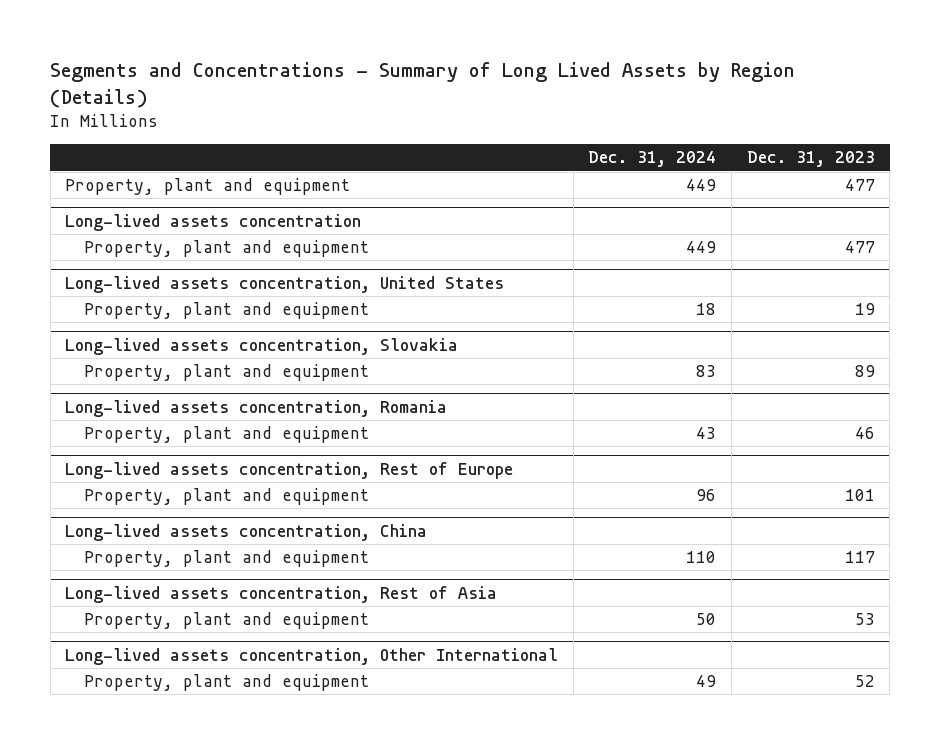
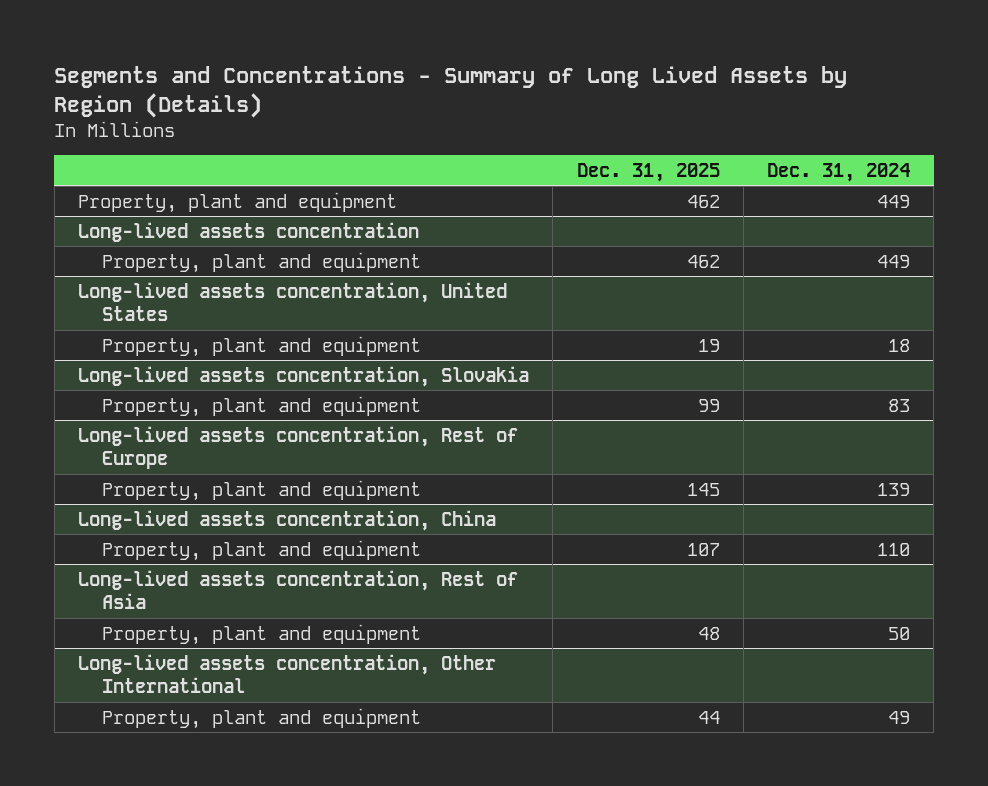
- | Dec. 31, 2024 | Dec. 31, 2023
+ | Dec. 31, 2025 | Dec. 31, 2024
- Long-lived assets concentration, Romania
- Property, plant and equipment | 43 | 46
@ Long-lived assets concentration, Rest of Europe
- Property, plant and equipment | 96 | 101
+ Property, plant and equipment | 145 | 139

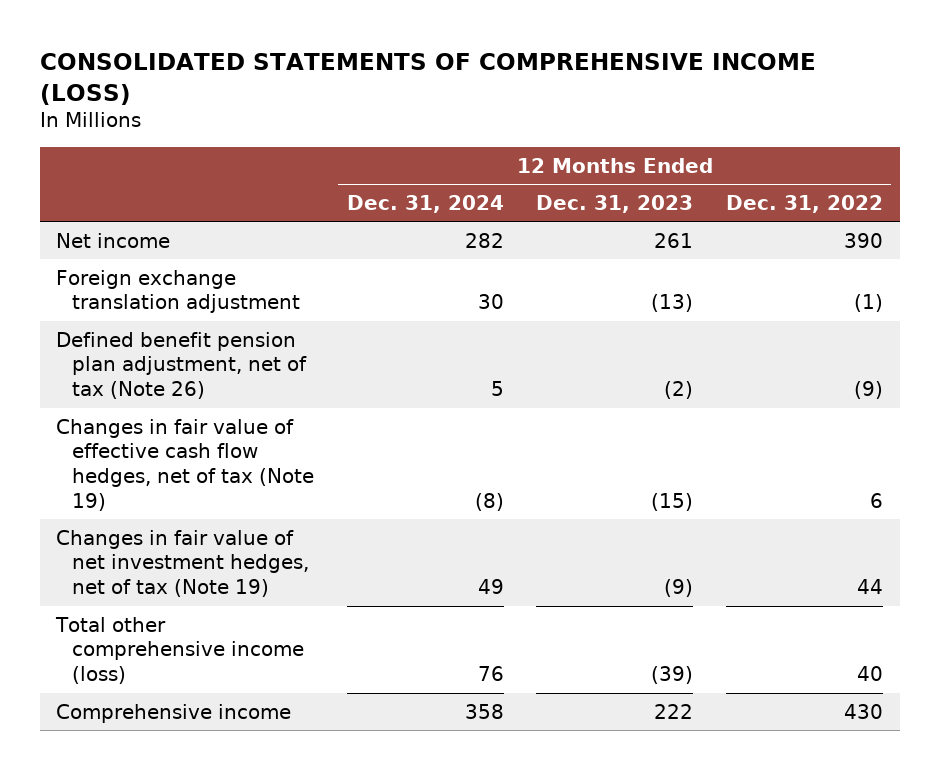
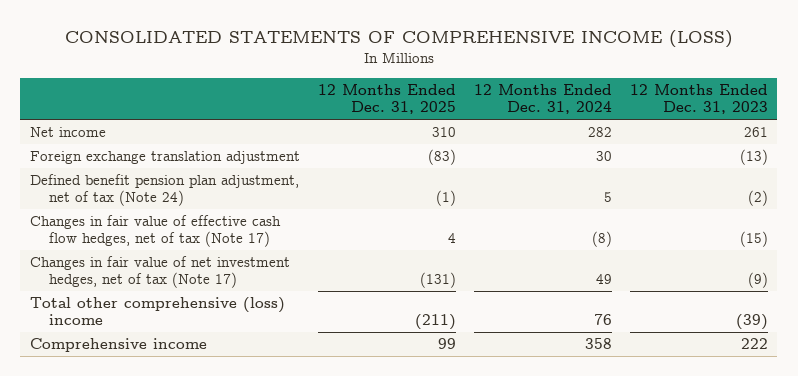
- | 12 Months Ended Dec. 31, 2024 | 12 Months Ended Dec. 31, 2023 | 12 Months Ended Dec. 31, 2022
+ | 12 Months Ended Dec. 31, 2025 | 12 Months Ended Dec. 31, 2024 | 12 Months Ended Dec. 31, 2023
- Defined benefit pension plan adjustment, net of tax (Note 26) | 5 | (2) | (9)
- Changes in fair value of effective cash flow hedges, net of tax (Note 19) | (8) | (15) | 6
- Changes in fair value of net investment hedges, net of tax (Note 19) | 49 | (9) | 44
- Total other comprehensive income (loss) | 76 | (39) | 40
+ Defined benefit pension plan adjustment, net of tax (Note 24) | (1) | 5 | (2)
+ Changes in fair value of effective cash flow hedges, net of tax (Note 17) | 4 | (8) | (15)
+ Changes in fair value of net investment hedges, net of tax (Note 17) | (131) | 49 | (9)
+ Total other comprehensive (loss) income | (211) | 76 | (39)

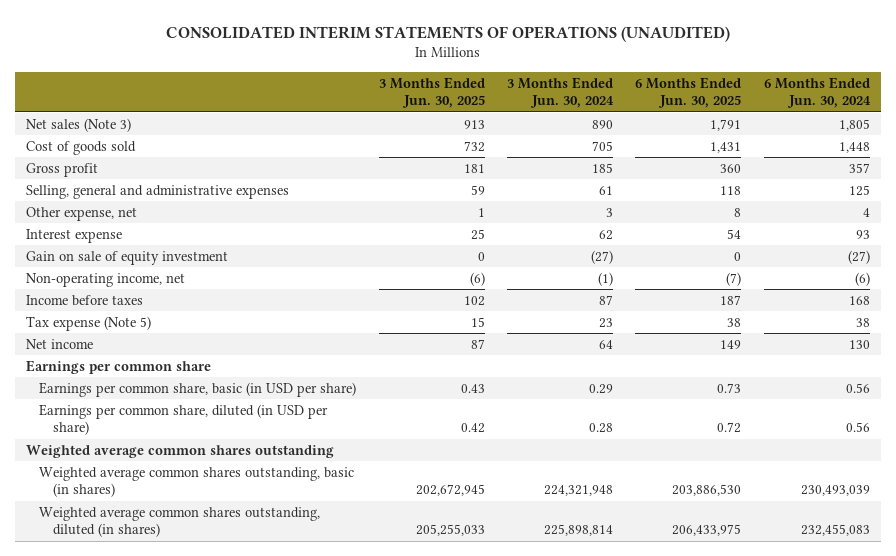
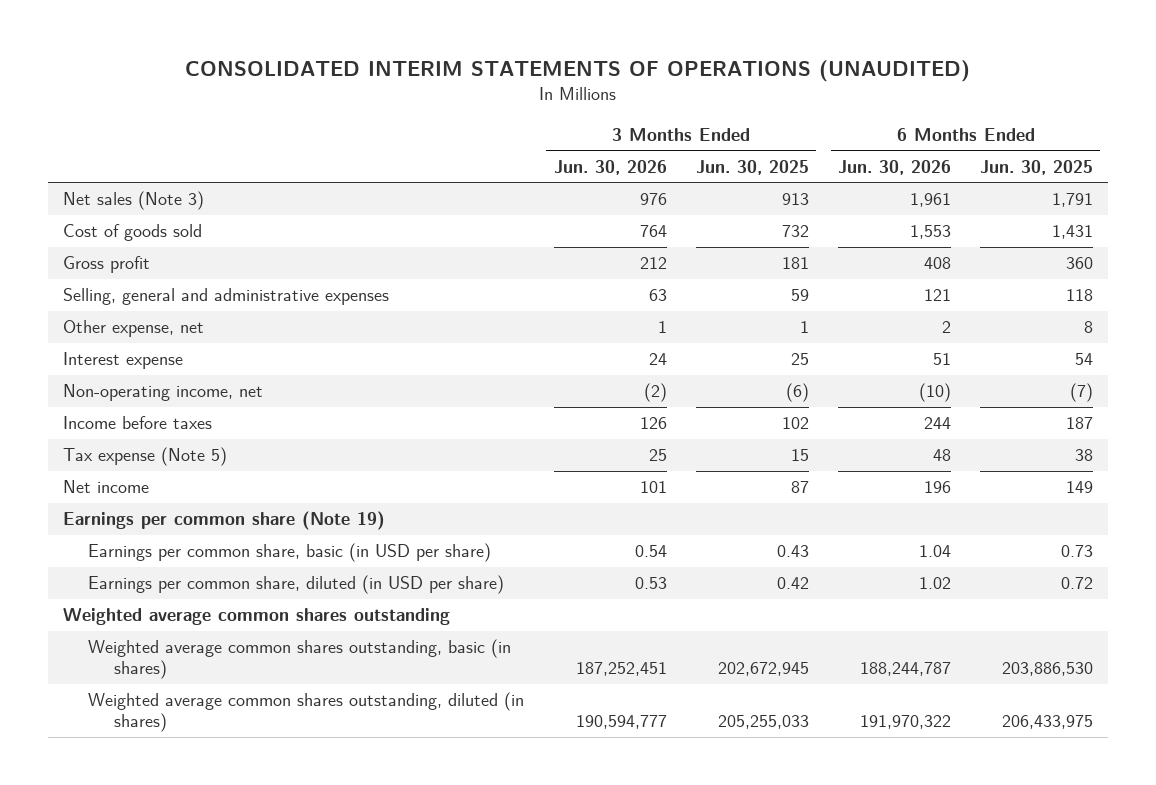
- | 3 Months Ended Jun. 30, 2025 | 3 Months Ended Jun. 30, 2024 | 6 Months Ended Jun. 30, 2025 | 6 Months Ended Jun. 30, 2024
+ | 3 Months Ended Jun. 30, 2026 | 3 Months Ended Jun. 30, 2025 | 6 Months Ended Jun. 30, 2026 | 6 Months Ended Jun. 30, 2025
- Gain on sale of equity investment | 0 | (27) | 0 | (27)
- Earnings per common share
+ Earnings per common share (Note 19)

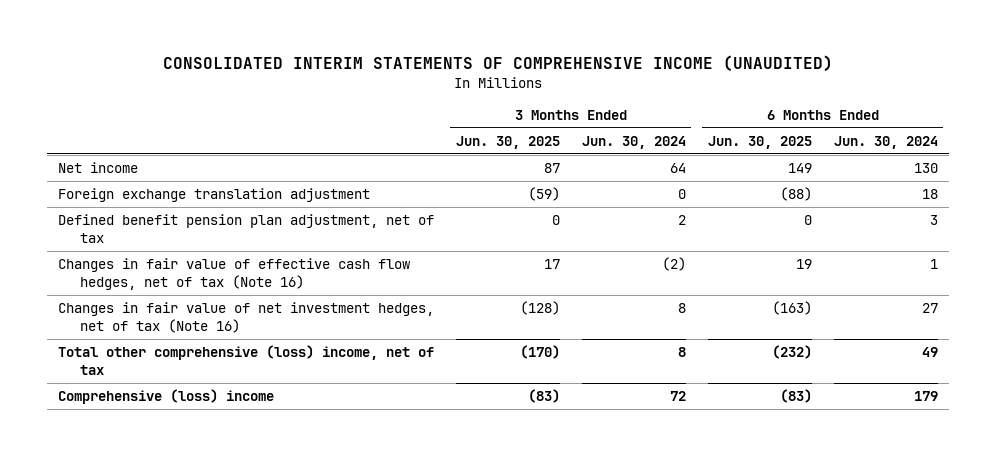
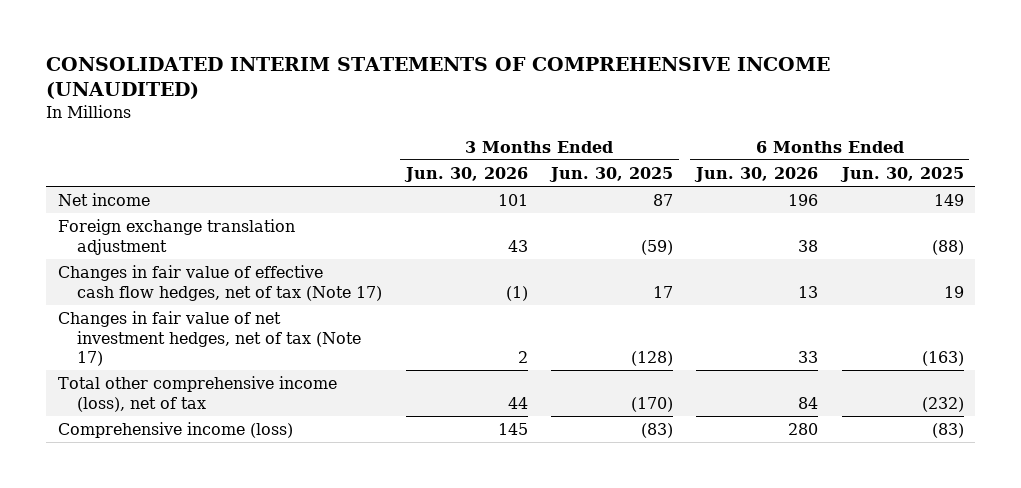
- | 3 Months Ended Jun. 30, 2025 | 3 Months Ended Jun. 30, 2024 | 6 Months Ended Jun. 30, 2025 | 6 Months Ended Jun. 30, 2024
+ | 3 Months Ended Jun. 30, 2026 | 3 Months Ended Jun. 30, 2025 | 6 Months Ended Jun. 30, 2026 | 6 Months Ended Jun. 30, 2025
- Defined benefit pension plan adjustment, net of tax | 0 | 2 | 0 | 3
- Changes in fair value of effective cash flow hedges, net of tax (Note 16) | 17 | (2) | 19 | 1
- Changes in fair value of net investment hedges, net of tax (Note 16) | (128) | 8 | (163) | 27
- Total other comprehensive (loss) income, net of tax | (170) | 8 | (232) | 49
- Comprehensive (loss) income | (83) | 72 | (83) | 179
+ Changes in fair value of effective cash flow hedges, net of tax (Note 17) | (1) | 17 | 13 | 19
+ Changes in fair value of net investment hedges, net of tax (Note 17) | 2 | (128) | 33 | (163)
+ Total other comprehensive income (loss), net of tax | 44 | (170) | 84 | (232)
+ Comprehensive income (loss) | 145 | (83) | 280 | (83)

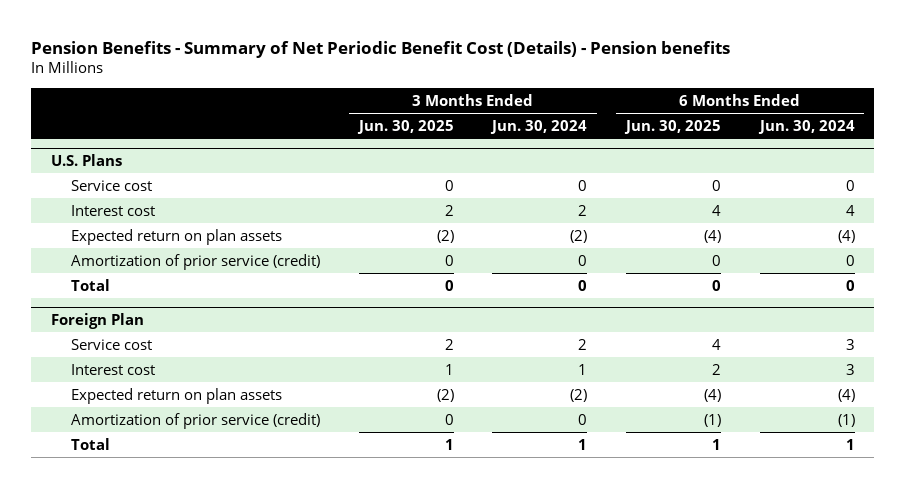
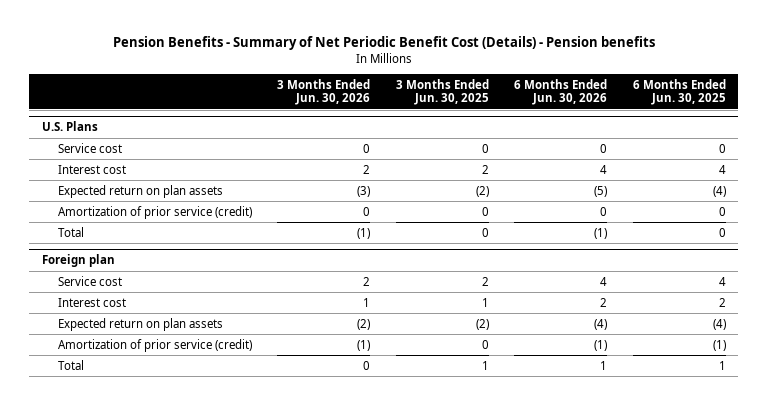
- | 3 Months Ended Jun. 30, 2025 | 3 Months Ended Jun. 30, 2024 | 6 Months Ended Jun. 30, 2025 | 6 Months Ended Jun. 30, 2024
+ | 3 Months Ended Jun. 30, 2026 | 3 Months Ended Jun. 30, 2025 | 6 Months Ended Jun. 30, 2026 | 6 Months Ended Jun. 30, 2025
- Foreign Plan
+ Foreign plan

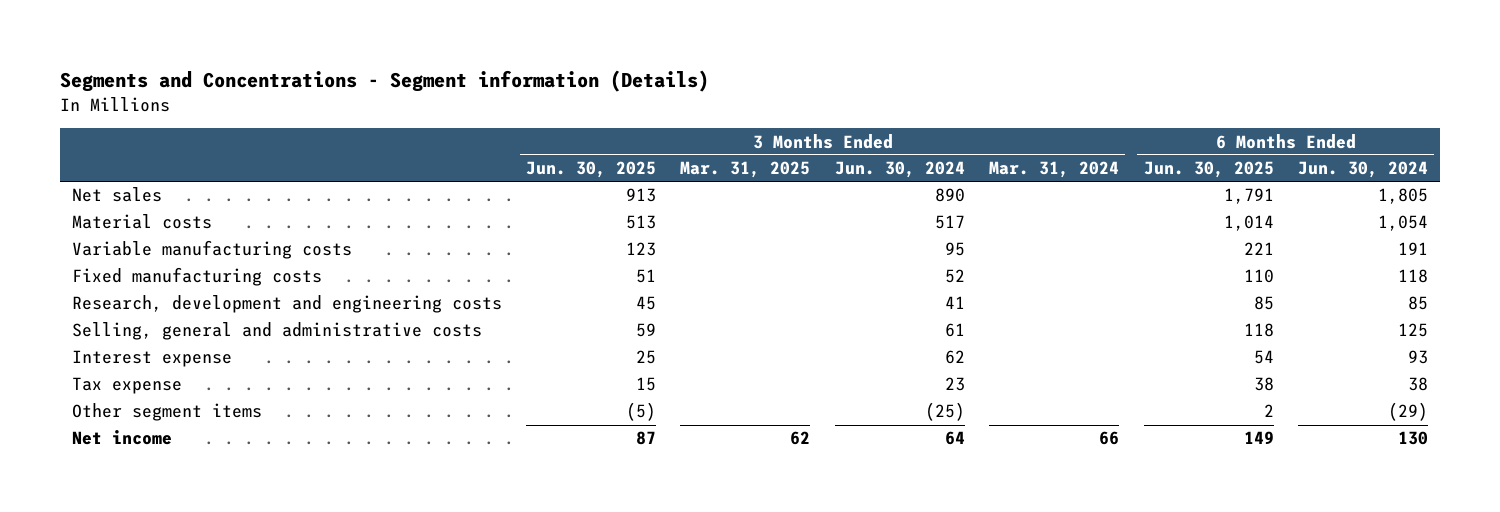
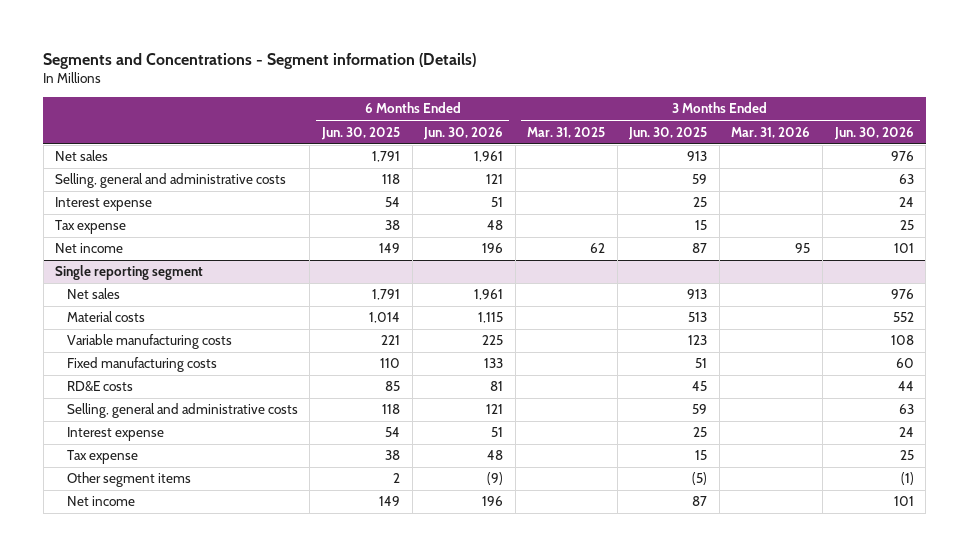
- | 3 Months Ended Jun. 30, 2025 | 3 Months Ended Mar. 31, 2025 | 3 Months Ended Jun. 30, 2024 | 3 Months Ended Mar. 31, 2024 | 6 Months Ended Jun. 30, 2025 | 6 Months Ended Jun. 30, 2024
+ | 6 Months Ended Jun. 30, 2025 | 6 Months Ended Jun. 30, 2026 | 3 Months Ended Mar. 31, 2025 | 3 Months Ended Jun. 30, 2025 | 3 Months Ended Mar. 31, 2026 | 3 Months Ended Jun. 30, 2026
+ Selling, general and administrative costs | 118 | 121 | | 59 | | 63
+ Interest expense | 54 | 51 | | 25 | | 24
+ Tax expense | 38 | 48 | | 15 | | 25
moved up: Net income | 149 | 196 | 62 | 87 | 95 | 101
+ Single reporting segment
+ Net sales | 1,791 | 1,961 | | 913 | | 976
- Research, development and engineering costs | 45 | | 41 | | 85 | 85
+ RD&E costs | 85 | 81 | | 45 | | 44
+ Net income | 149 | 196 | | 87 | | 101

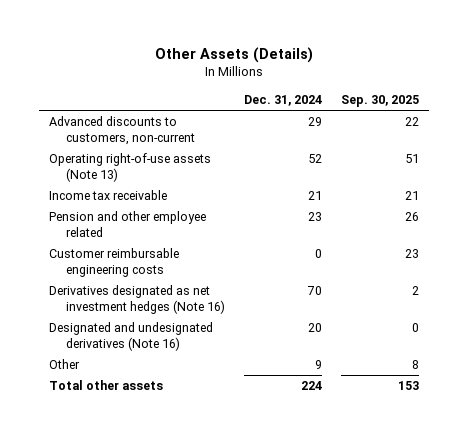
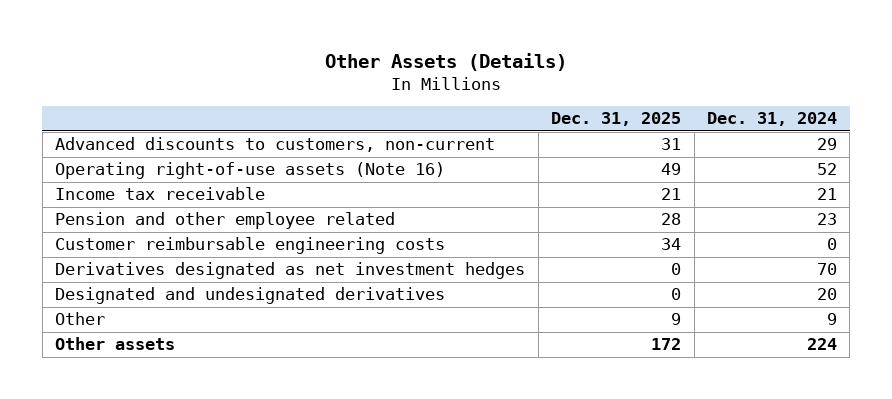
- | Dec. 31, 2024 | Sep. 30, 2025
+ | Dec. 31, 2025 | Dec. 31, 2024
- Operating right-of-use assets (Note 13) | 52 | 51
+ Operating right-of-use assets (Note 16) | 49 | 52
- Derivatives designated as net investment hedges (Note 16) | 70 | 2
- Designated and undesignated derivatives (Note 16) | 20 | 0
+ Derivatives designated as net investment hedges | 0 | 70
+ Designated and undesignated derivatives | 0 | 20
- Total other assets | 224 | 153
+ Other assets | 172 | 224

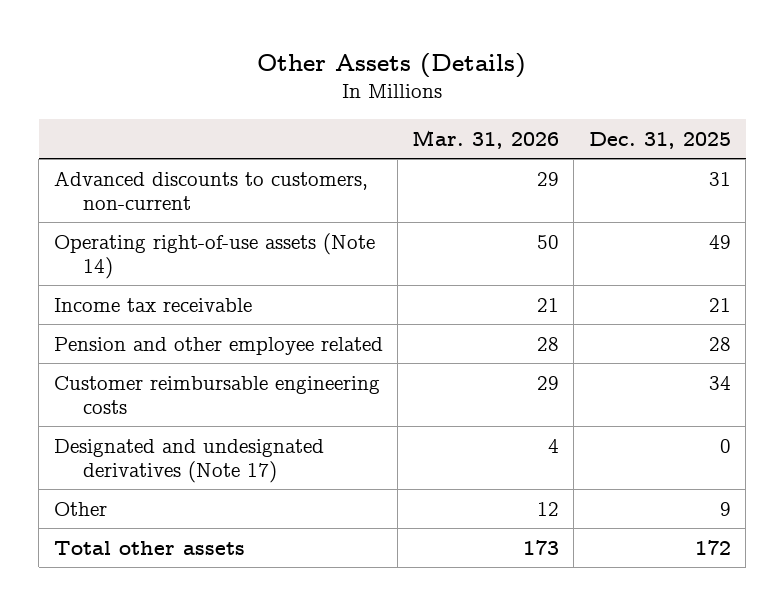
- | Dec. 31, 2025 | Dec. 31, 2024
+ | Mar. 31, 2026 | Dec. 31, 2025
- Operating right-of-use assets (Note 16) | 49 | 52
+ Operating right-of-use assets (Note 14) | 50 | 49
- Derivatives designated as net investment hedges | 0 | 70
- Designated and undesignated derivatives | 0 | 20
+ Designated and undesignated derivatives (Note 17) | 4 | 0
- Other assets | 172 | 224
+ Total other assets | 173 | 172

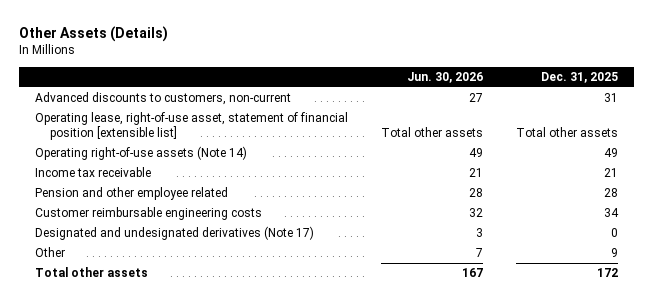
- | Mar. 31, 2026 | Dec. 31, 2025
+ | Jun. 30, 2026 | Dec. 31, 2025
+ Operating lease, right-of-use asset, statement of financial position [extensible list] | Total other assets | Total other assets

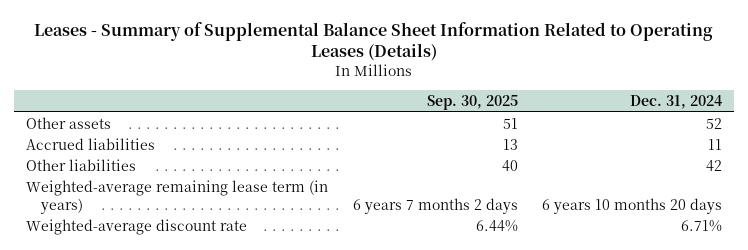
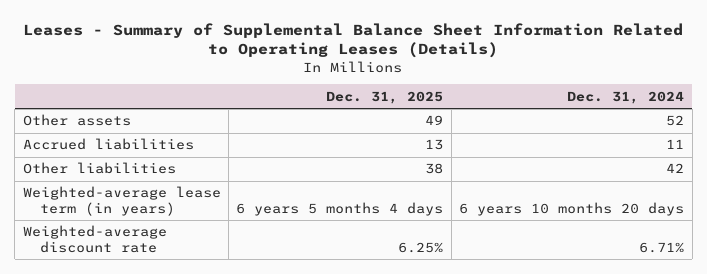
- | Sep. 30, 2025 | Dec. 31, 2024
+ | Dec. 31, 2025 | Dec. 31, 2024
- Weighted-average remaining lease term (in years) | 6 years 7 months 2 days | 6 years 10 months 20 days
+ Weighted-average lease term (in years) | 6 years 5 months 4 days | 6 years 10 months 20 days

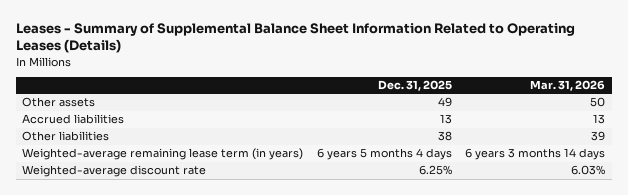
- | Dec. 31, 2025 | Dec. 31, 2024
+ | Dec. 31, 2025 | Mar. 31, 2026
- Weighted-average lease term (in years) | 6 years 5 months 4 days | 6 years 10 months 20 days
+ Weighted-average remaining lease term (in years) | 6 years 5 months 4 days | 6 years 3 months 14 days

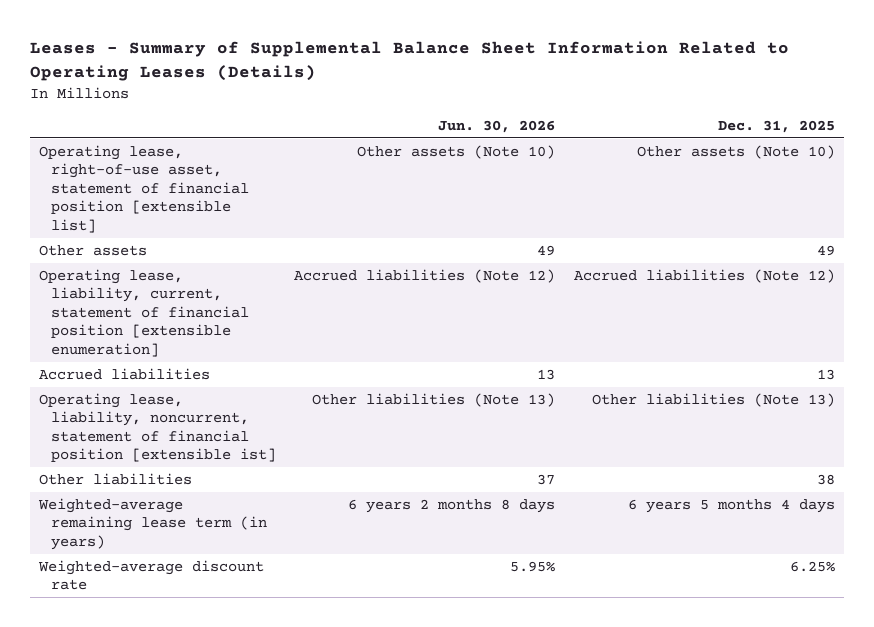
- | Dec. 31, 2025 | Mar. 31, 2026
+ | Jun. 30, 2026 | Dec. 31, 2025
+ Operating lease, right-of-use asset, statement of financial position [extensible list] | Other assets (Note 10) | Other assets (Note 10)
+ Operating lease, liability, current, statement of financial position [extensible enumeration] | Accrued liabilities (Note 12) | Accrued liabilities (Note 12)
+ Operating lease, liability, noncurrent, statement of financial position [extensible ist] | Other liabilities (Note 13) | Other liabilities (Note 13)

